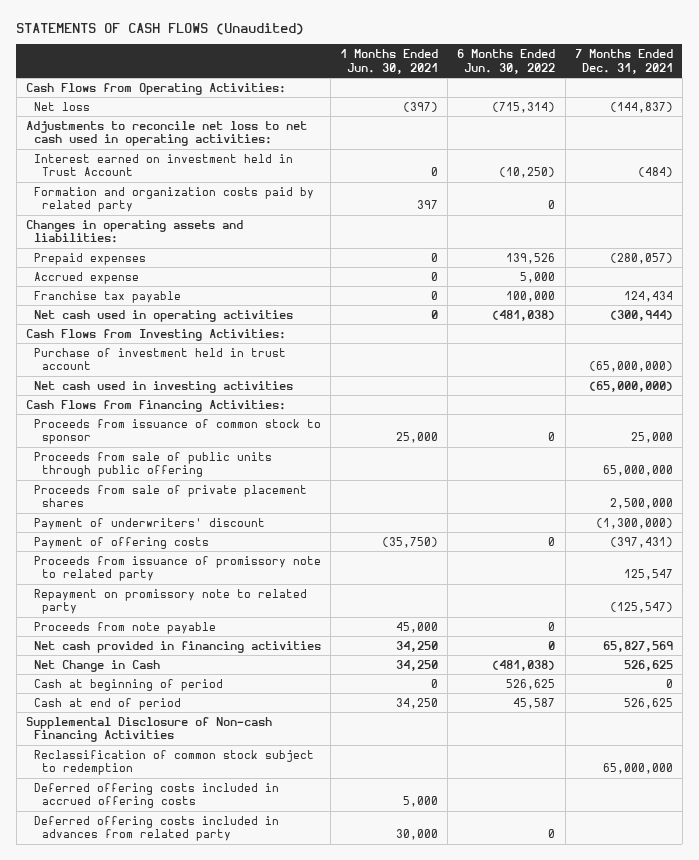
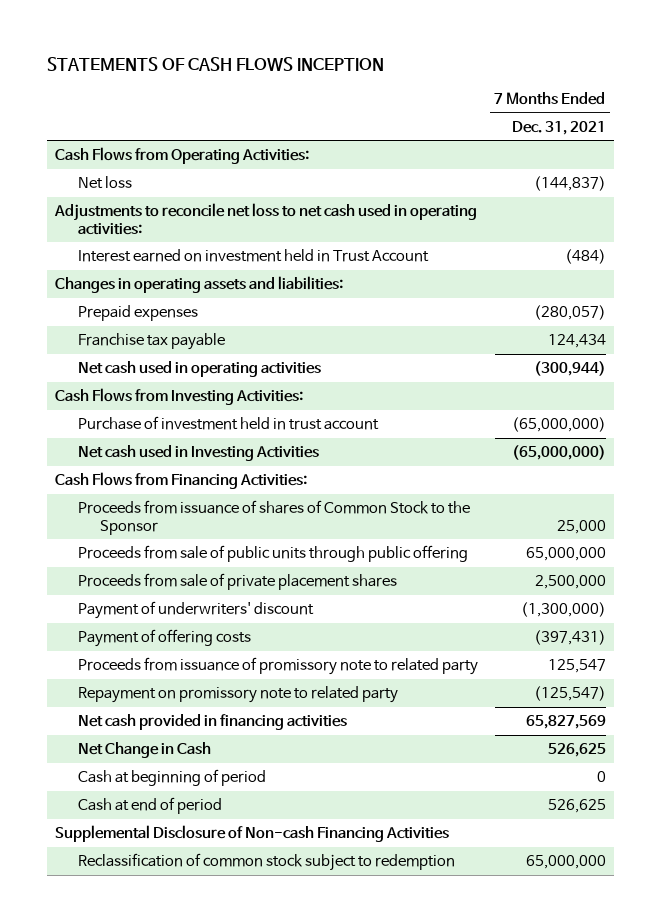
- STATEMENTS OF CASH FLOWS (Unaudited)
+ STATEMENTS OF CASH FLOWS INCEPTION
- | 1 Months Ended Jun. 30, 2021 | 6 Months Ended Jun. 30, 2022 | 7 Months Ended Dec. 31, 2021
+ | 7 Months Ended Dec. 31, 2021
- Formation and organization costs paid by related party | 397 | 0 |
- Accrued expense | 0 | 5,000 |
- Net cash used in investing activities | | | (65,000,000)
+ Net cash used in Investing Activities | (65,000,000)
- Proceeds from issuance of common stock to sponsor | 25,000 | 0 | 25,000
+ Proceeds from issuance of shares of Common Stock to the Sponsor | 25,000
- Proceeds from note payable | 45,000 | 0 |
- Deferred offering costs included in accrued offering costs | 5,000 | |
- Deferred offering costs included in advances from related party | 30,000 | 0 |

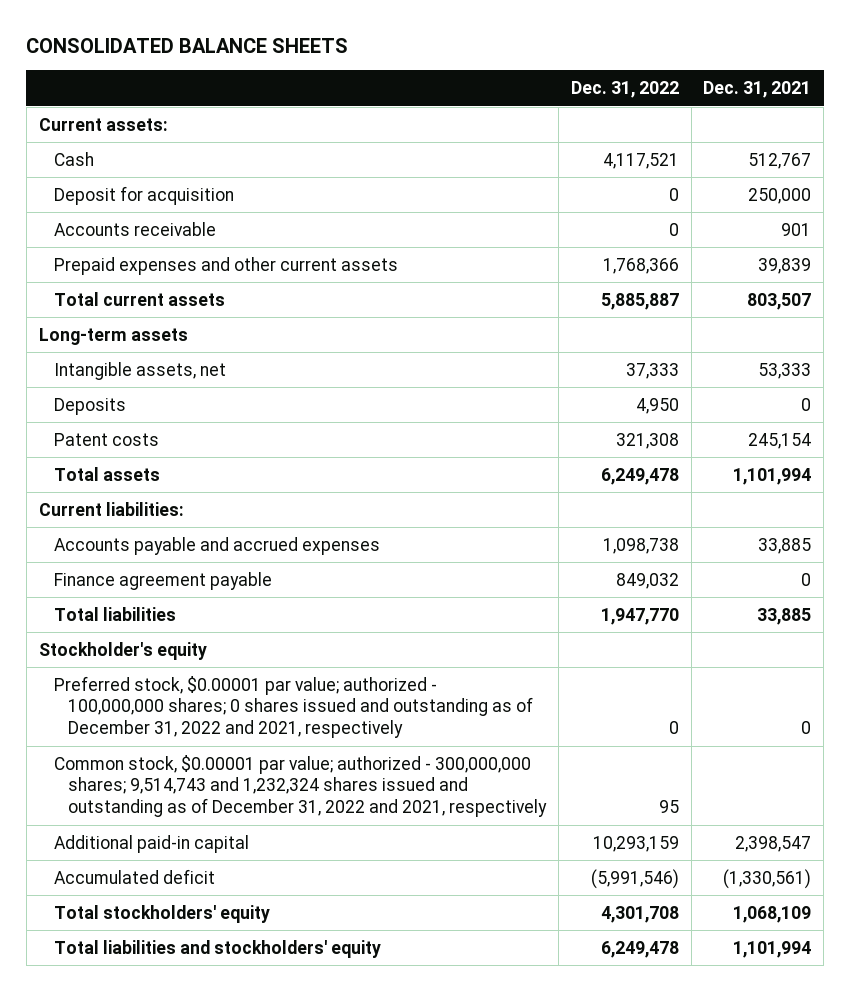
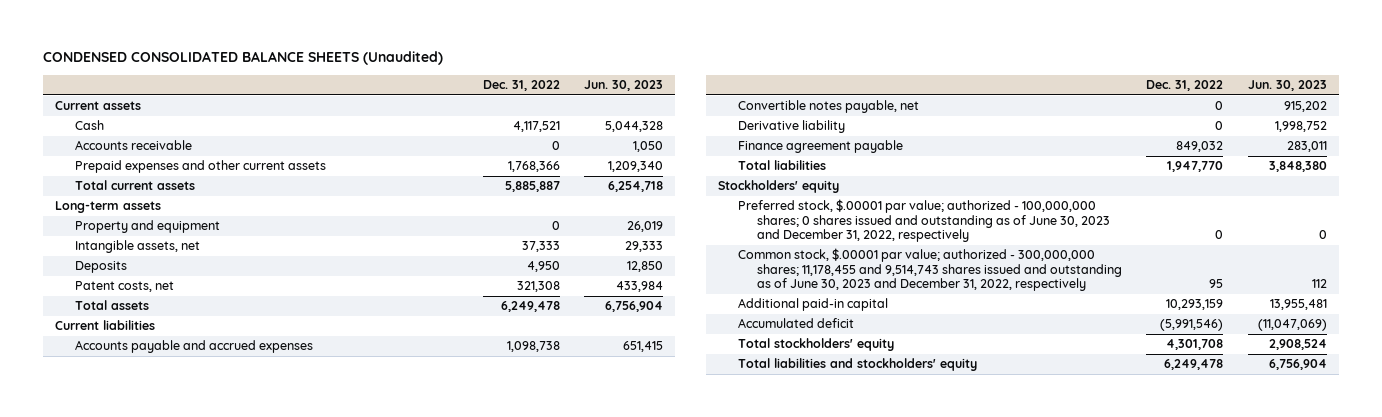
- CONSOLIDATED BALANCE SHEETS
+ CONDENSED CONSOLIDATED BALANCE SHEETS (Unaudited)
- | Dec. 31, 2022 | Dec. 31, 2021
+ | Dec. 31, 2022 | Jun. 30, 2023
- Current assets:
+ Current assets
- Deposit for acquisition | 0 | 250,000
+ Property and equipment | 0 | 26,019
- Patent costs | 321,308 | 245,154
+ Patent costs, net | 321,308 | 433,984
- Current liabilities:
+ Current liabilities
+ Convertible notes payable, net | 0 | 915,202
+ Derivative liability | 0 | 1,998,752
- Stockholder's equity
- Preferred stock, $0.00001 par value; authorized - 100,000,000 shares; 0 shares issued and outstanding as of December 31, 2022 and 2021, respectively | 0 | 0
- Common stock, $0.00001 par value; authorized - 300,000,000 shares; 9,514,743 and 1,232,324 shares issued and outstanding as of December 31, 2022 and 2021, respectively | 95 |
+ Stockholders' equity
+ Preferred stock, $.00001 par value; authorized - 100,000,000 shares; 0 shares issued and outstanding as of June 30, 2023 and December 31, 2022, respectively | 0 | 0
+ Common stock, $.00001 par value; authorized - 300,000,000 shares; 11,178,455 and 9,514,743 shares issued and outstanding as of June 30, 2023 and December 31, 2022, respectively | 95 | 112

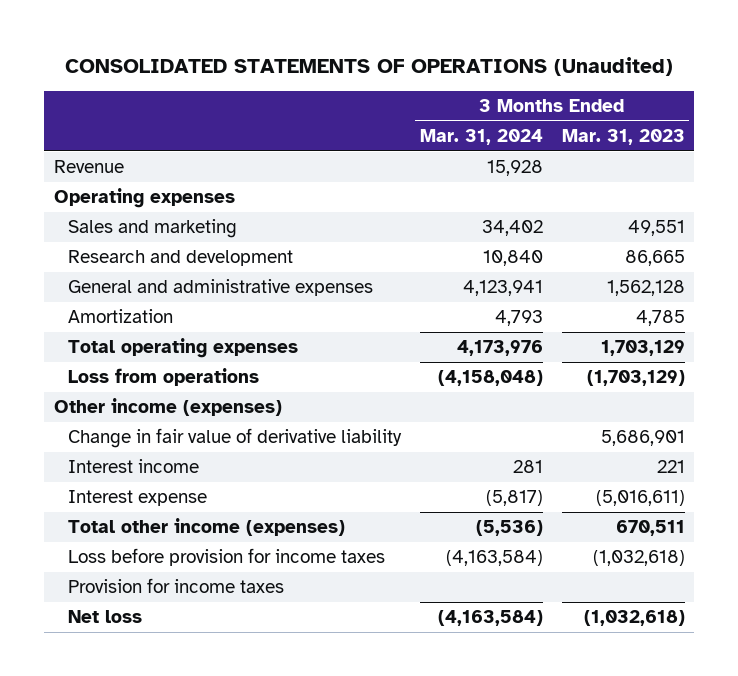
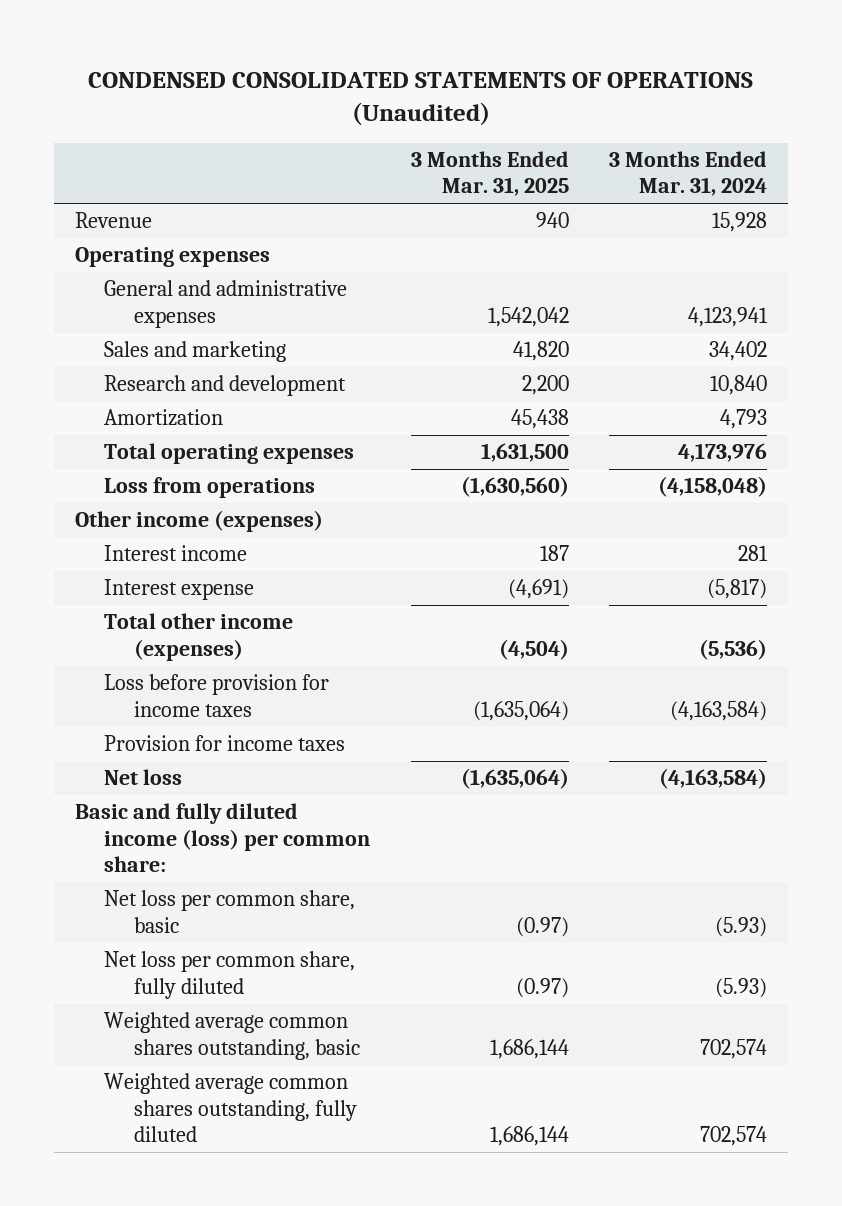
- CONSOLIDATED STATEMENTS OF OPERATIONS (Unaudited)
+ CONDENSED CONSOLIDATED STATEMENTS OF OPERATIONS (Unaudited)
- | 3 Months Ended Mar. 31, 2024 | 3 Months Ended Mar. 31, 2023
+ | 3 Months Ended Mar. 31, 2025 | 3 Months Ended Mar. 31, 2024
moved up: General and administrative expenses | 1,542,042 | 4,123,941
- Change in fair value of derivative liability | | 5,686,901
+ Basic and fully diluted income (loss) per common share:
+ Net loss per common share, basic | (0.97) | (5.93)
+ Net loss per common share, fully diluted | (0.97) | (5.93)
+ Weighted average common shares outstanding, basic | 1,686,144 | 702,574
+ Weighted average common shares outstanding, fully diluted | 1,686,144 | 702,574

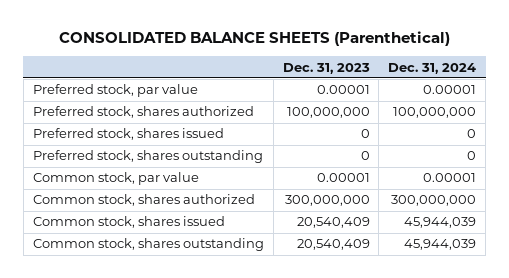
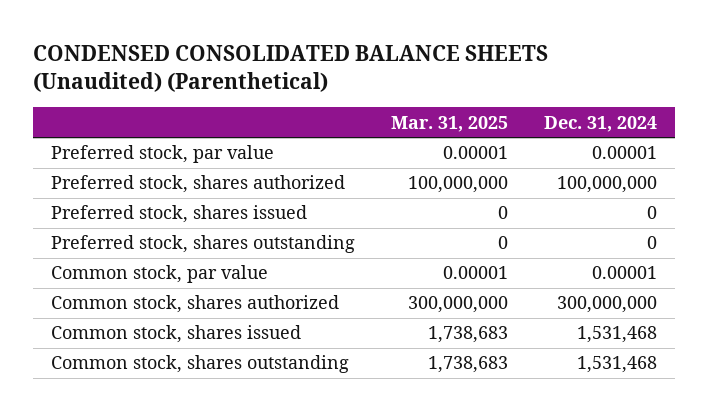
- CONSOLIDATED BALANCE SHEETS (Parenthetical)
+ CONDENSED CONSOLIDATED BALANCE SHEETS (Unaudited) (Parenthetical)
- | Dec. 31, 2023 | Dec. 31, 2024
+ | Mar. 31, 2025 | Dec. 31, 2024
- Common stock, shares issued | 20,540,409 | 45,944,039
- Common stock, shares outstanding | 20,540,409 | 45,944,039
+ Common stock, shares issued | 1,738,683 | 1,531,468
+ Common stock, shares outstanding | 1,738,683 | 1,531,468

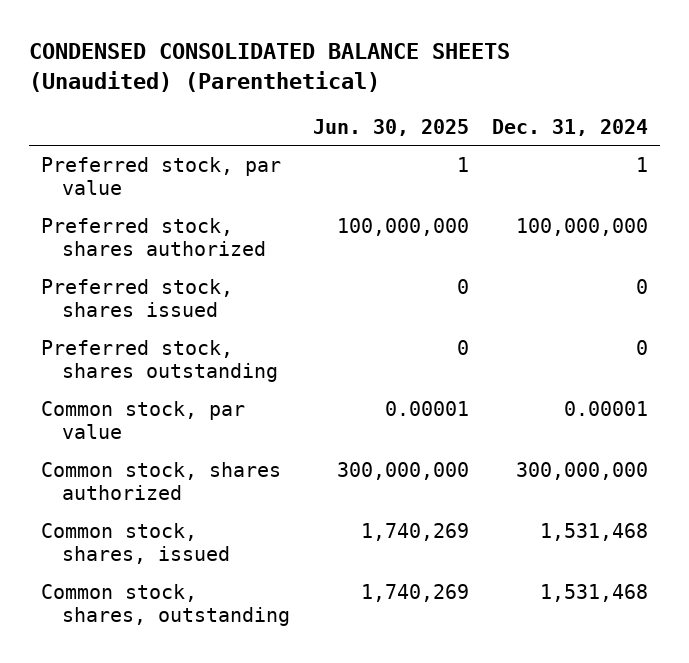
- | Mar. 31, 2025 | Dec. 31, 2024
+ | Jun. 30, 2025 | Dec. 31, 2024
- Preferred stock, par value | 0.00001 | 0.00001
+ Preferred stock, par value | 1 | 1
- Common stock, shares issued | 1,738,683 | 1,531,468
- Common stock, shares outstanding | 1,738,683 | 1,531,468
+ Common stock, shares, issued | 1,740,269 | 1,531,468
+ Common stock, shares, outstanding | 1,740,269 | 1,531,468

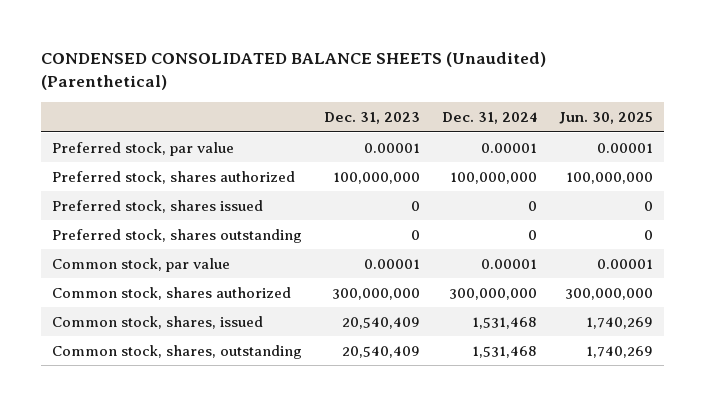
- | Jun. 30, 2025 | Dec. 31, 2024
+ | Dec. 31, 2023 | Dec. 31, 2024 | Jun. 30, 2025
- Preferred stock, par value | 1 | 1
+ Preferred stock, par value | 0.00001 | 0.00001 | 0.00001

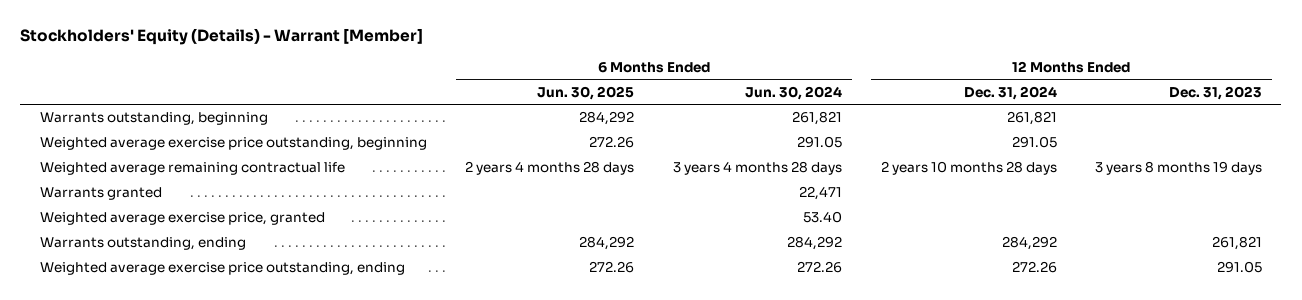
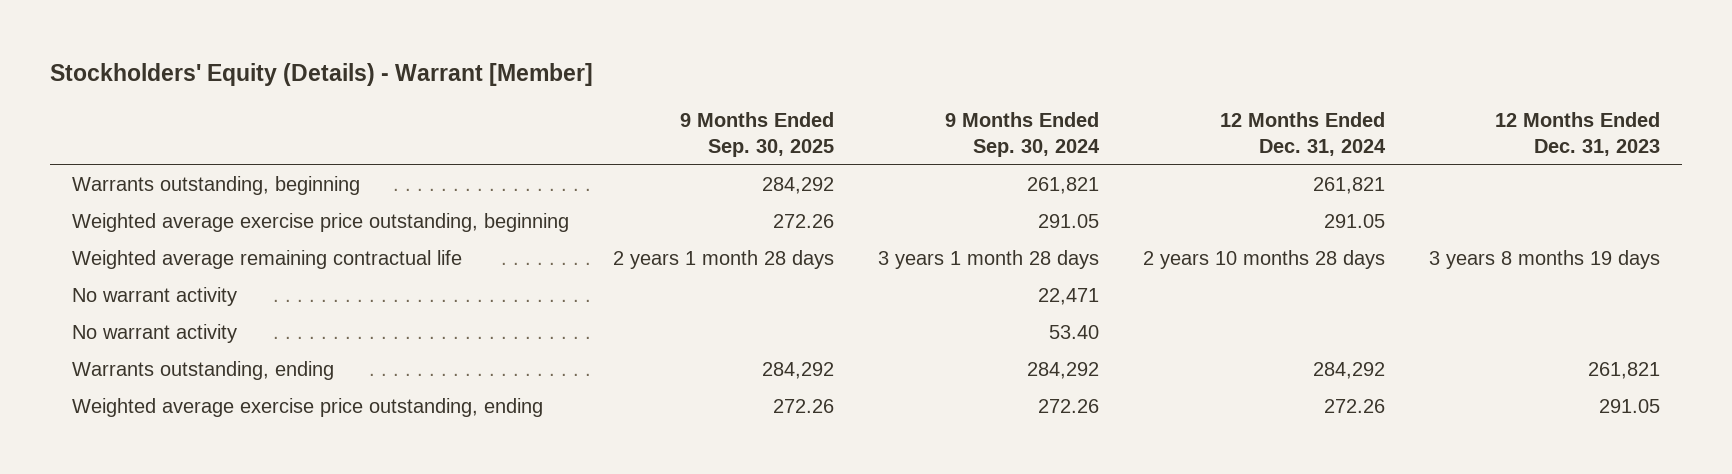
- | 6 Months Ended Jun. 30, 2025 | 6 Months Ended Jun. 30, 2024 | 12 Months Ended Dec. 31, 2024 | 12 Months Ended Dec. 31, 2023
+ | 9 Months Ended Sep. 30, 2025 | 9 Months Ended Sep. 30, 2024 | 12 Months Ended Dec. 31, 2024 | 12 Months Ended Dec. 31, 2023
- Warrants granted | | 22,471 | |
- Weighted average exercise price, granted | | 53.40 | |
+ No warrant activity | | 22,471 | |
+ No warrant activity | | 53.40 | |

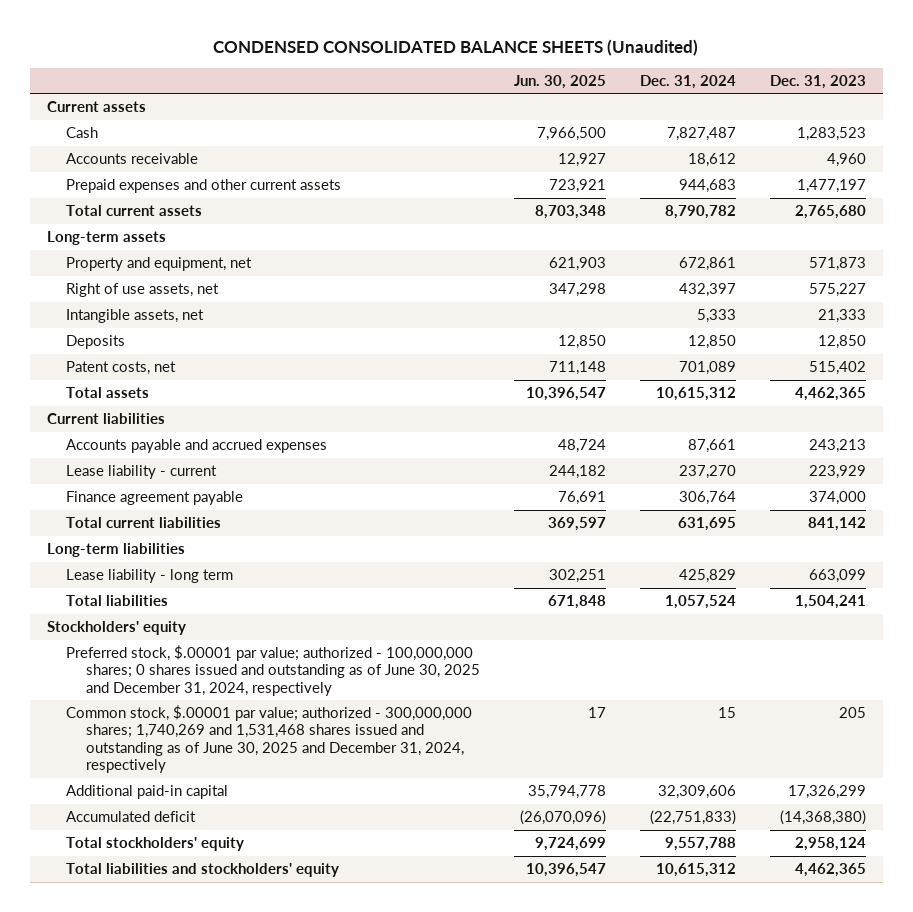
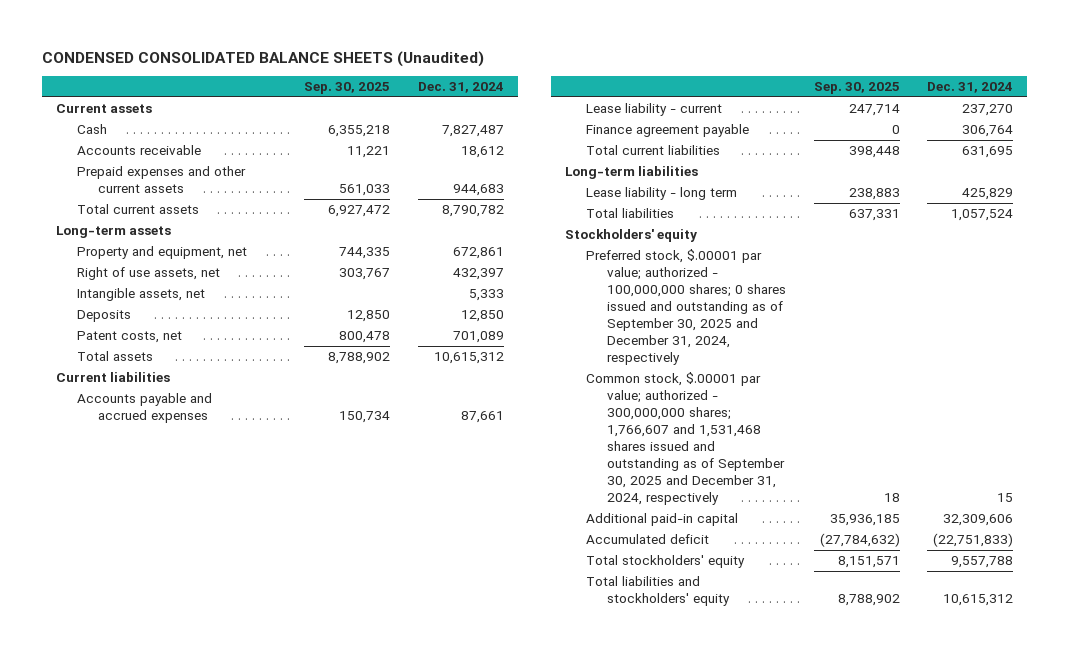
- | Jun. 30, 2025 | Dec. 31, 2024 | Dec. 31, 2023
+ | Sep. 30, 2025 | Dec. 31, 2024
- Preferred stock, $.00001 par value; authorized - 100,000,000 shares; 0 shares issued and outstanding as of June 30, 2025 and December 31, 2024, respectively
- Common stock, $.00001 par value; authorized - 300,000,000 shares; 1,740,269 and 1,531,468 shares issued and outstanding as of June 30, 2025 and December 31, 2024, respectively | 17 | 15 | 205
+ Preferred stock, $.00001 par value; authorized - 100,000,000 shares; 0 shares issued and outstanding as of September 30, 2025 and December 31, 2024, respectively
+ Common stock, $.00001 par value; authorized - 300,000,000 shares; 1,766,607 and 1,531,468 shares issued and outstanding as of September 30, 2025 and December 31, 2024, respectively | 18 | 15

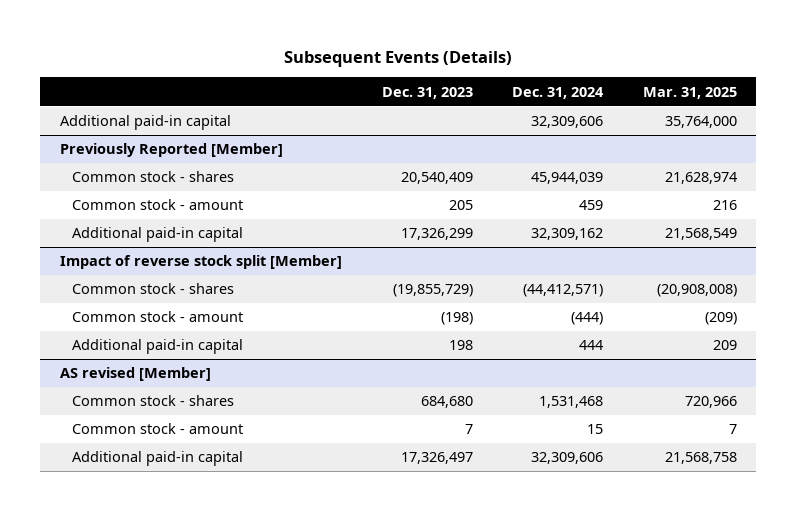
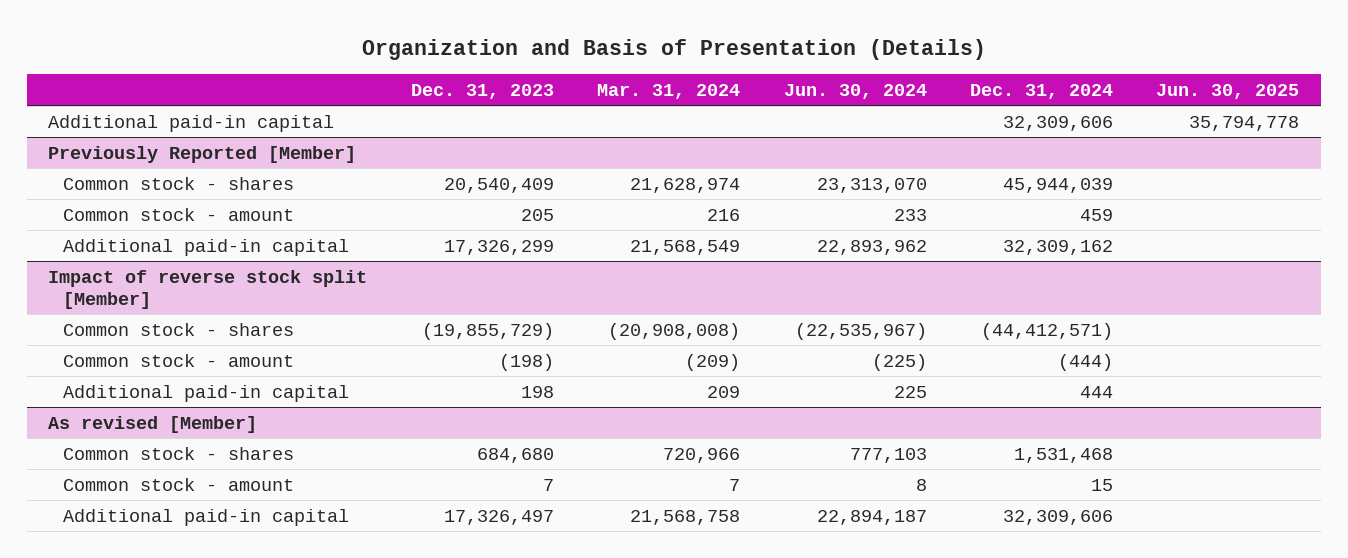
- Subsequent Events (Details)
+ Organization and Basis of Presentation (Details)
- | Dec. 31, 2023 | Dec. 31, 2024 | Mar. 31, 2025
+ | Dec. 31, 2023 | Mar. 31, 2024 | Jun. 30, 2024 | Dec. 31, 2024 | Jun. 30, 2025
- AS revised [Member]
+ As revised [Member]

